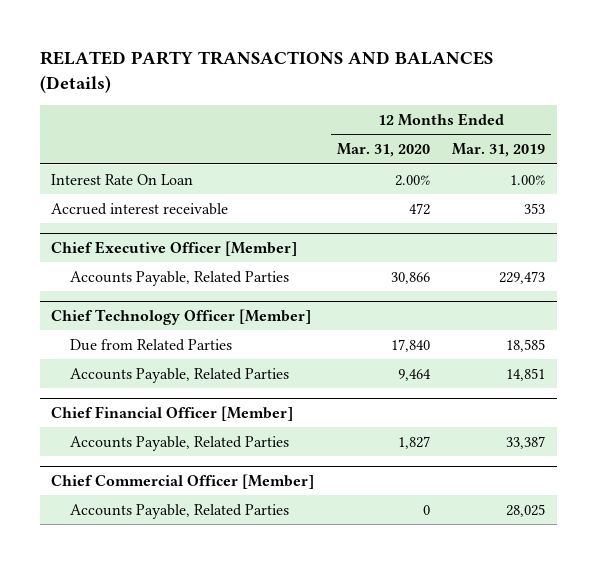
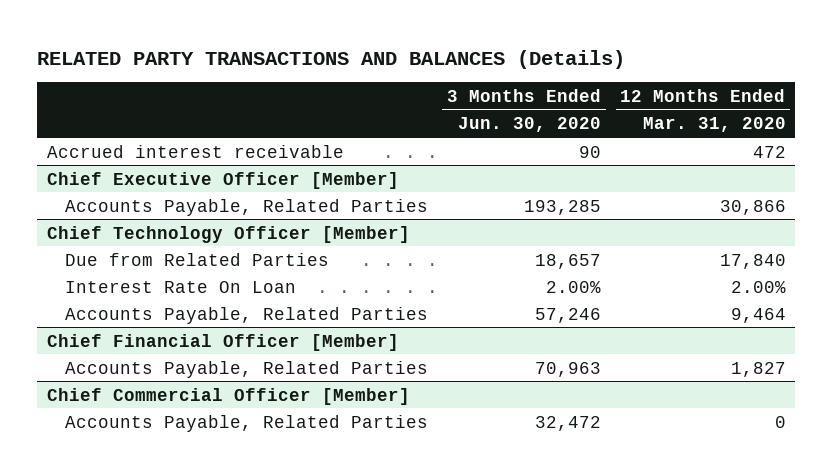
- | 12 Months Ended Mar. 31, 2020 | 12 Months Ended Mar. 31, 2019
+ | 3 Months Ended Jun. 30, 2020 | 12 Months Ended Mar. 31, 2020
- Interest Rate On Loan | 2.00% | 1.00%
@ Chief Technology Officer [Member]
+ Interest Rate On Loan | 2.00% | 2.00%

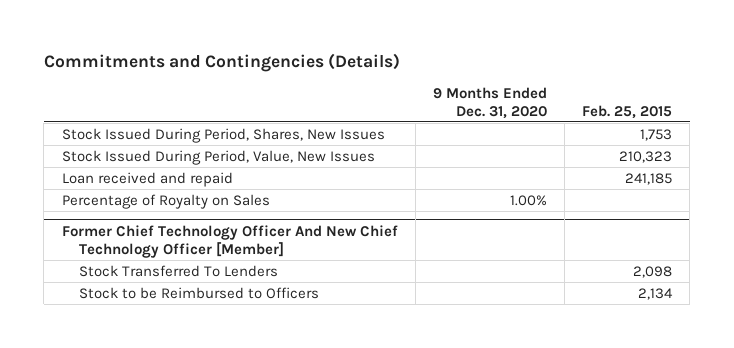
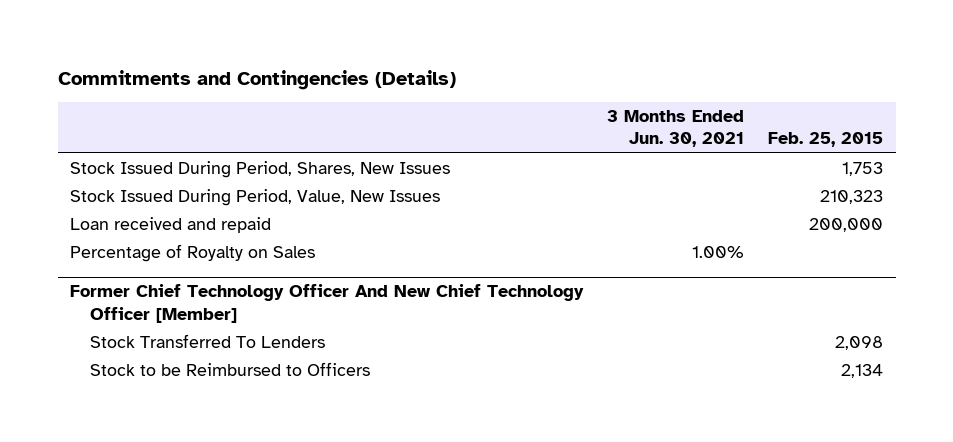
- | 9 Months Ended Dec. 31, 2020 | Feb. 25, 2015
+ | 3 Months Ended Jun. 30, 2021 | Feb. 25, 2015
- Loan received and repaid | | 241,185
+ Loan received and repaid | | 200,000

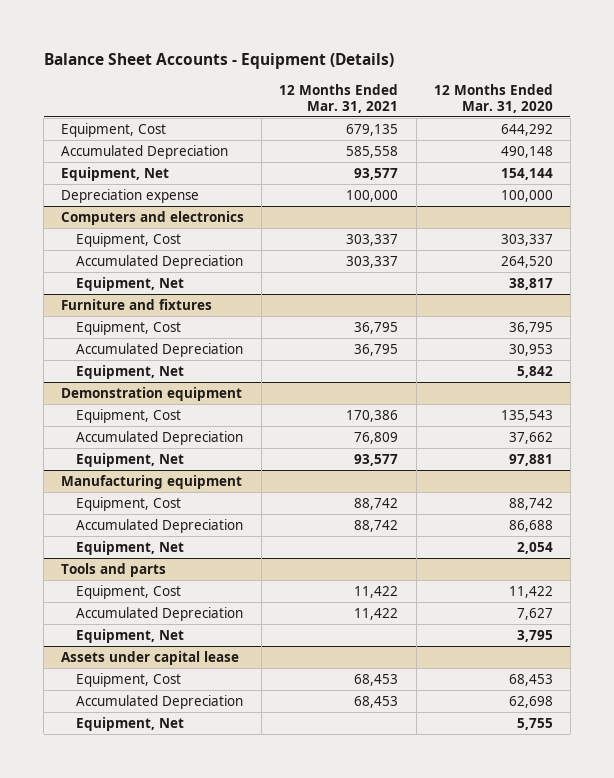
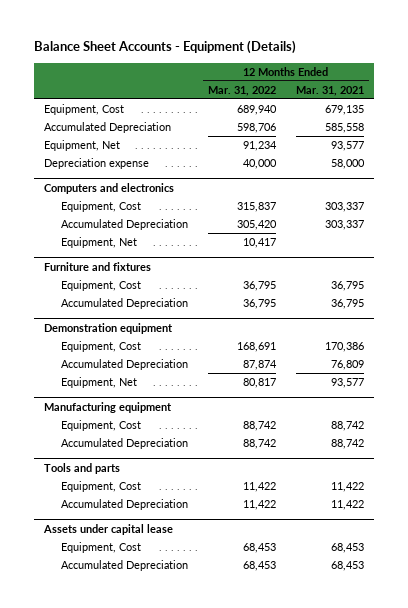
- | 12 Months Ended Mar. 31, 2021 | 12 Months Ended Mar. 31, 2020
+ | 12 Months Ended Mar. 31, 2022 | 12 Months Ended Mar. 31, 2021
- Depreciation expense | 100,000 | 100,000
+ Depreciation expense | 40,000 | 58,000
@ Furniture and fixtures
- Equipment, Net | | 5,842
@ Manufacturing equipment
- Equipment, Net | | 2,054
@ Tools and parts
- Equipment, Net | | 3,795
@ Assets under capital lease
- Equipment, Net | | 5,755

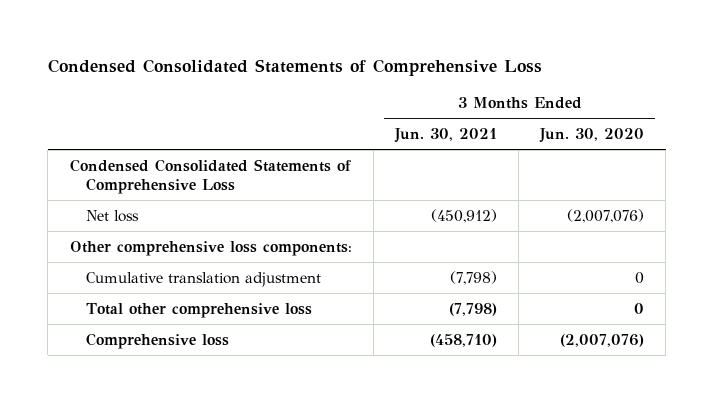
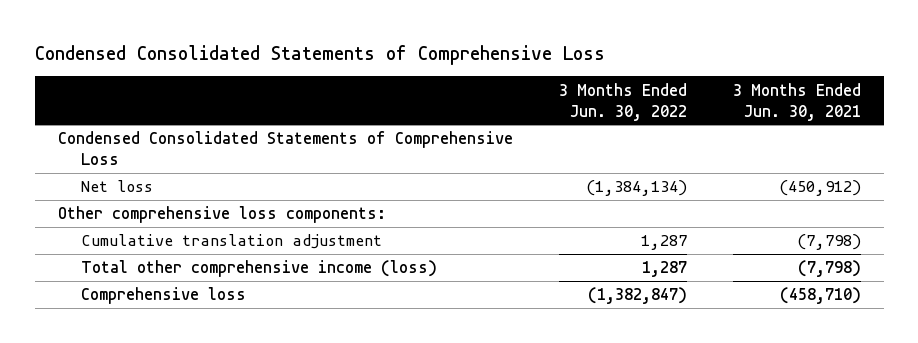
- | 3 Months Ended Jun. 30, 2021 | 3 Months Ended Jun. 30, 2020
+ | 3 Months Ended Jun. 30, 2022 | 3 Months Ended Jun. 30, 2021
- Total other comprehensive loss | (7,798) | 0
+ Total other comprehensive income (loss) | 1,287 | (7,798)

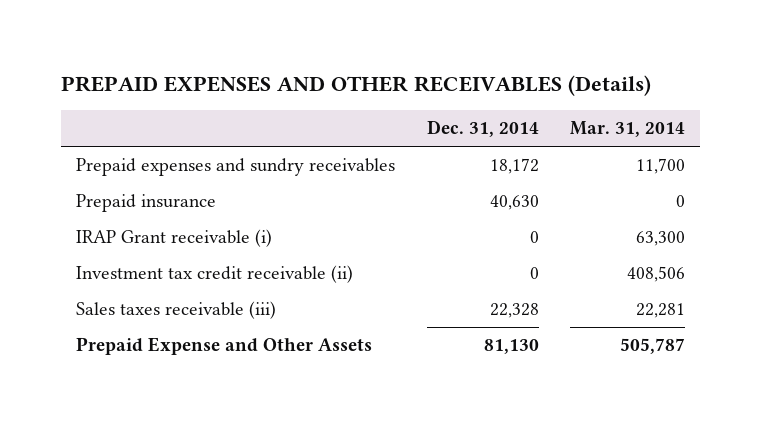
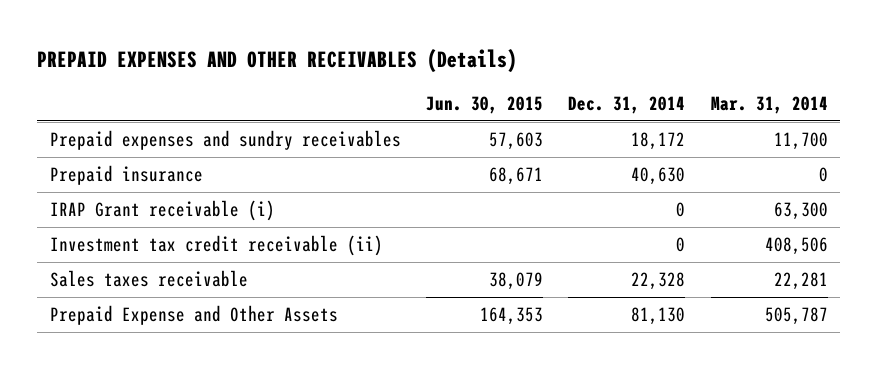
- | Dec. 31, 2014 | Mar. 31, 2014
+ | Jun. 30, 2015 | Dec. 31, 2014 | Mar. 31, 2014
- Sales taxes receivable (iii) | 22,328 | 22,281
+ Sales taxes receivable | 38,079 | 22,328 | 22,281

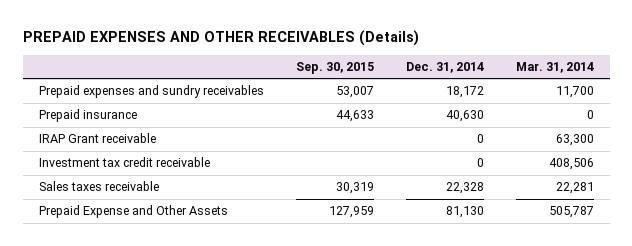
- | Jun. 30, 2015 | Dec. 31, 2014 | Mar. 31, 2014
+ | Sep. 30, 2015 | Dec. 31, 2014 | Mar. 31, 2014
- IRAP Grant receivable (i) | | 0 | 63,300
- Investment tax credit receivable (ii) | | 0 | 408,506
+ IRAP Grant receivable | | 0 | 63,300
+ Investment tax credit receivable | | 0 | 408,506

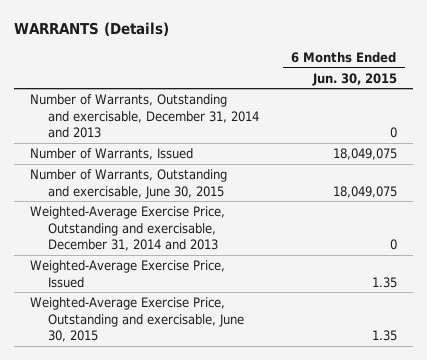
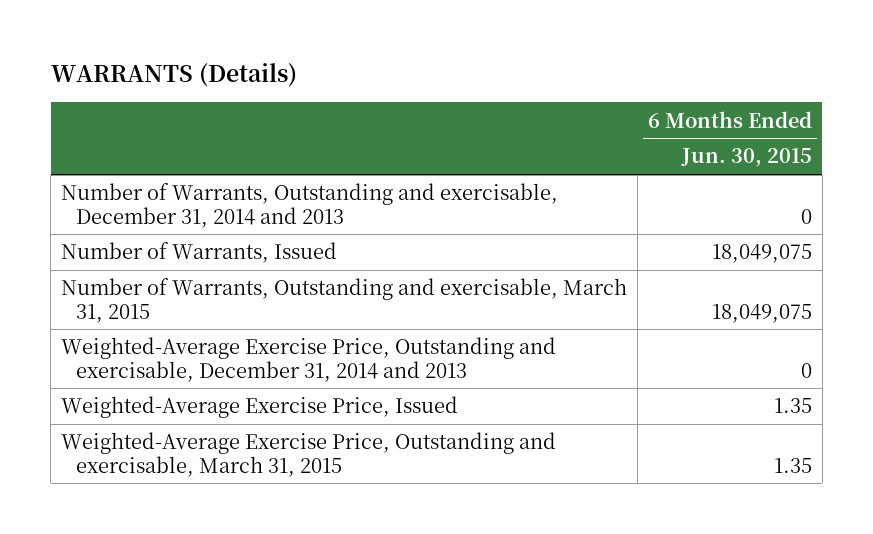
- Number of Warrants, Outstanding and exercisable, June 30, 2015 | 18,049,075
+ Number of Warrants, Outstanding and exercisable, March 31, 2015 | 18,049,075
- Weighted-Average Exercise Price, Outstanding and exercisable, June 30, 2015 | 1.35
+ Weighted-Average Exercise Price, Outstanding and exercisable, March 31, 2015 | 1.35

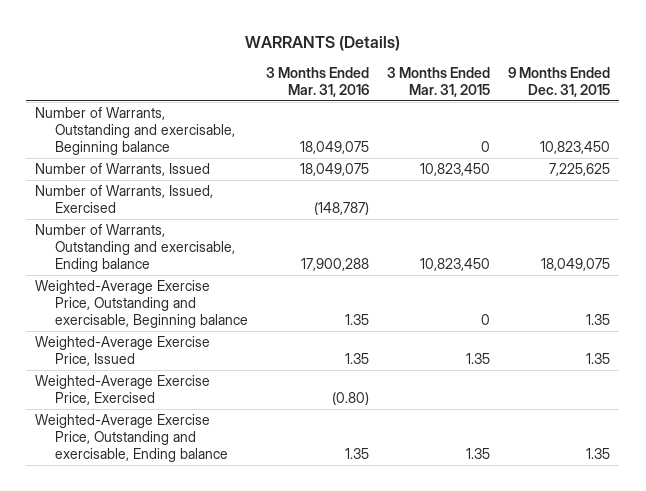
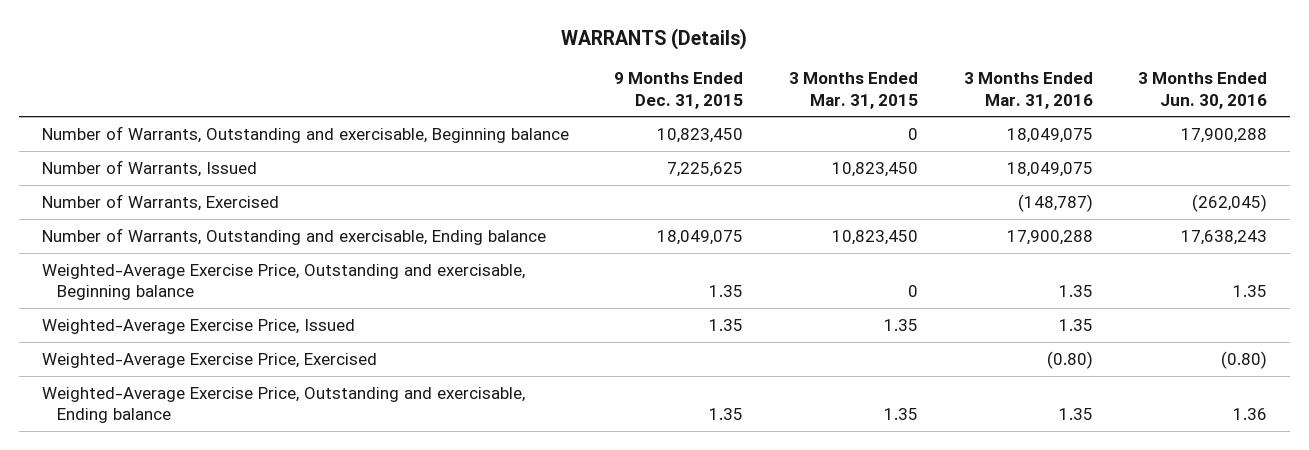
- | 3 Months Ended Mar. 31, 2016 | 3 Months Ended Mar. 31, 2015 | 9 Months Ended Dec. 31, 2015
+ | 9 Months Ended Dec. 31, 2015 | 3 Months Ended Mar. 31, 2015 | 3 Months Ended Mar. 31, 2016 | 3 Months Ended Jun. 30, 2016
- Number of Warrants, Issued, Exercised | (148,787) | |
+ Number of Warrants, Exercised | | | (148,787) | (262,045)

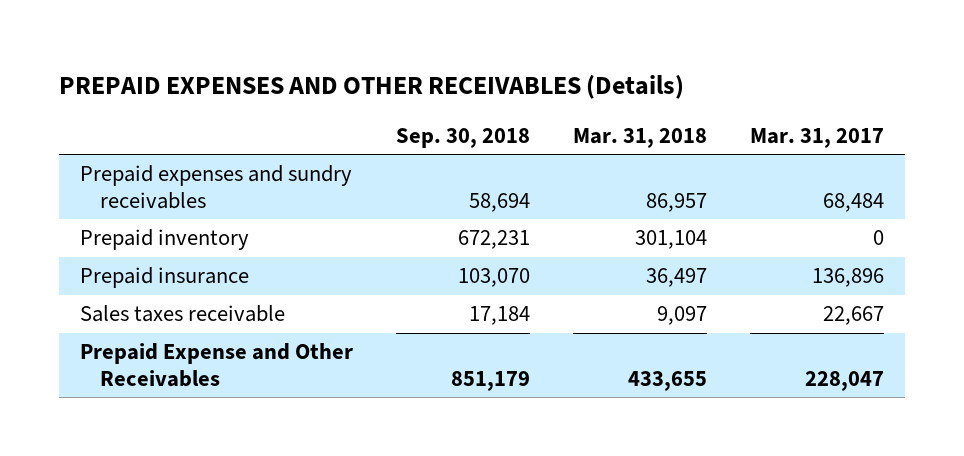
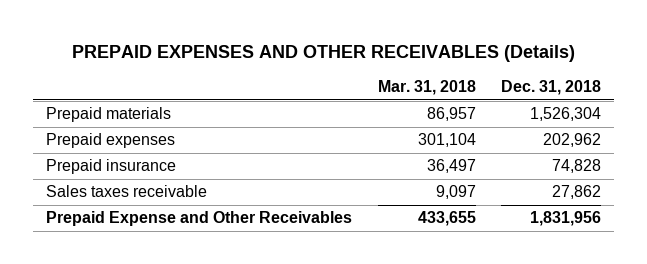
- | Sep. 30, 2018 | Mar. 31, 2018 | Mar. 31, 2017
+ | Mar. 31, 2018 | Dec. 31, 2018
- Prepaid expenses and sundry receivables | 58,694 | 86,957 | 68,484
- Prepaid inventory | 672,231 | 301,104 | 0
+ Prepaid materials | 86,957 | 1,526,304
+ Prepaid expenses | 301,104 | 202,962

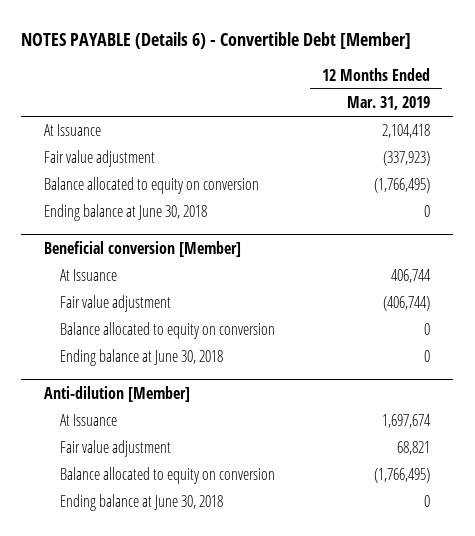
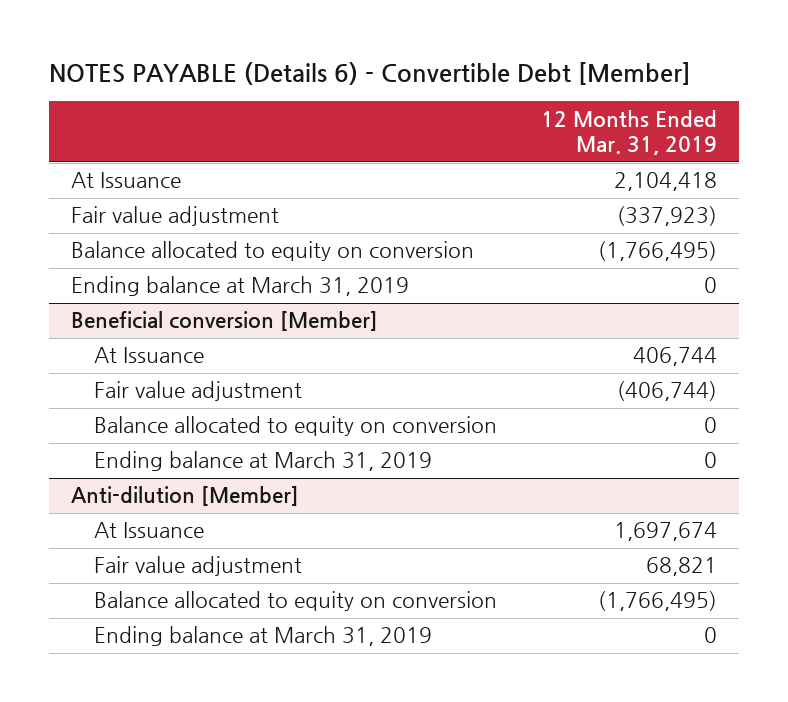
- Ending balance at June 30, 2018 | 0
+ Ending balance at March 31, 2019 | 0
@ Beneficial conversion [Member]
- Ending balance at June 30, 2018 | 0
+ Ending balance at March 31, 2019 | 0
@ Anti-dilution [Member]
- Ending balance at June 30, 2018 | 0
+ Ending balance at March 31, 2019 | 0

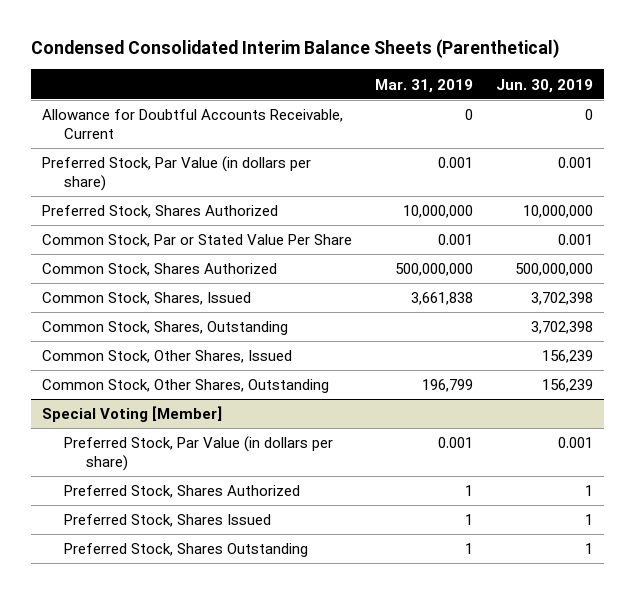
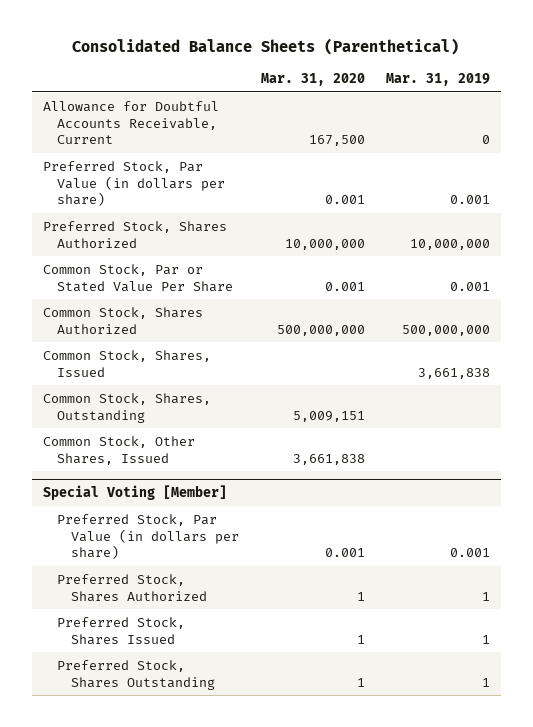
- Condensed Consolidated Interim Balance Sheets (Parenthetical)
+ Consolidated Balance Sheets (Parenthetical)
- | Mar. 31, 2019 | Jun. 30, 2019
+ | Mar. 31, 2020 | Mar. 31, 2019
- Common Stock, Other Shares, Outstanding | 196,799 | 156,239

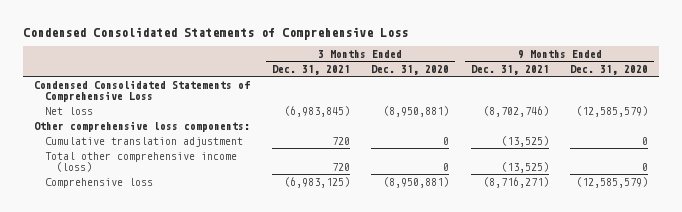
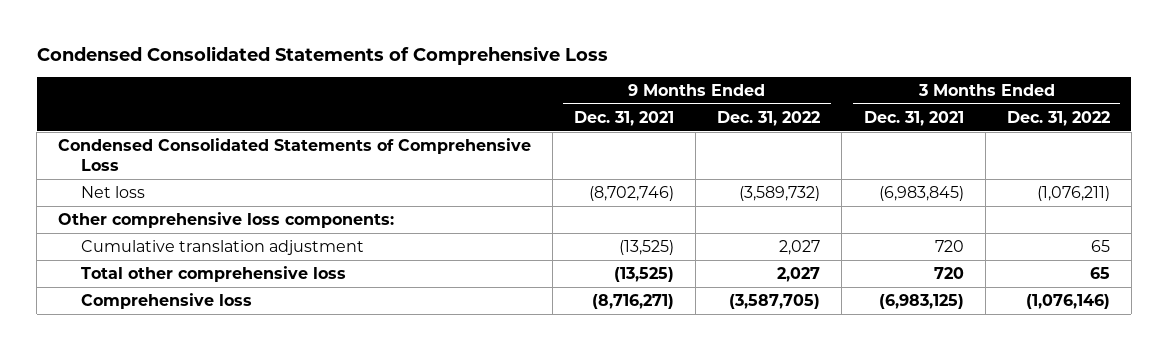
- | 3 Months Ended Dec. 31, 2021 | 3 Months Ended Dec. 31, 2020 | 9 Months Ended Dec. 31, 2021 | 9 Months Ended Dec. 31, 2020
+ | 9 Months Ended Dec. 31, 2021 | 9 Months Ended Dec. 31, 2022 | 3 Months Ended Dec. 31, 2021 | 3 Months Ended Dec. 31, 2022
- Total other comprehensive income (loss) | 720 | 0 | (13,525) | 0
+ Total other comprehensive loss | (13,525) | 2,027 | 720 | 65

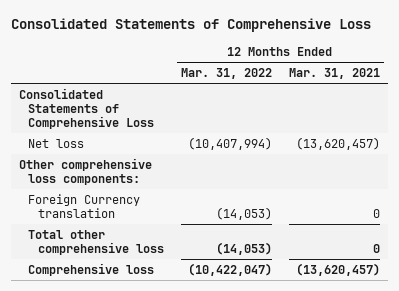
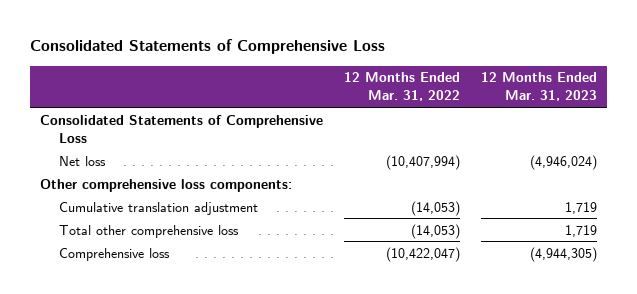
- | 12 Months Ended Mar. 31, 2022 | 12 Months Ended Mar. 31, 2021
+ | 12 Months Ended Mar. 31, 2022 | 12 Months Ended Mar. 31, 2023
- Foreign Currency translation | (14,053) | 0
+ Cumulative translation adjustment | (14,053) | 1,719

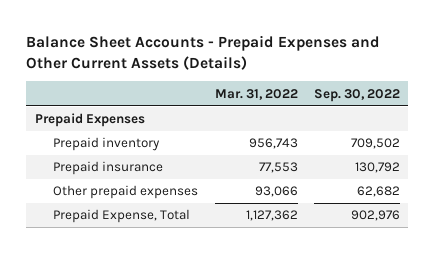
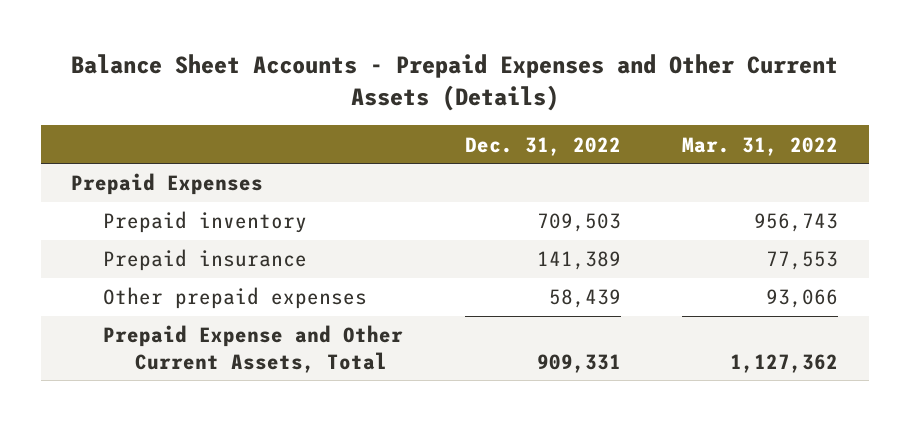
- | Mar. 31, 2022 | Sep. 30, 2022
+ | Dec. 31, 2022 | Mar. 31, 2022
- Prepaid Expense, Total | 1,127,362 | 902,976
+ Prepaid Expense and Other Current Assets, Total | 909,331 | 1,127,362

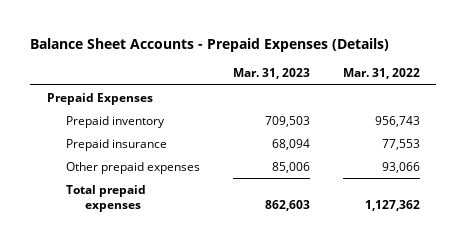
- Balance Sheet Accounts - Prepaid Expenses and Other Current Assets (Details)
+ Balance Sheet Accounts - Prepaid Expenses (Details)
- | Dec. 31, 2022 | Mar. 31, 2022
+ | Mar. 31, 2023 | Mar. 31, 2022
- Prepaid Expense and Other Current Assets, Total | 909,331 | 1,127,362
+ Total prepaid expenses | 862,603 | 1,127,362

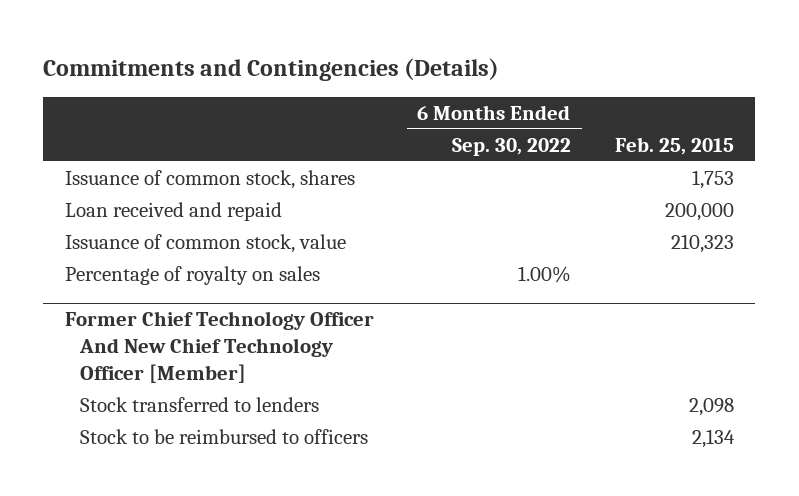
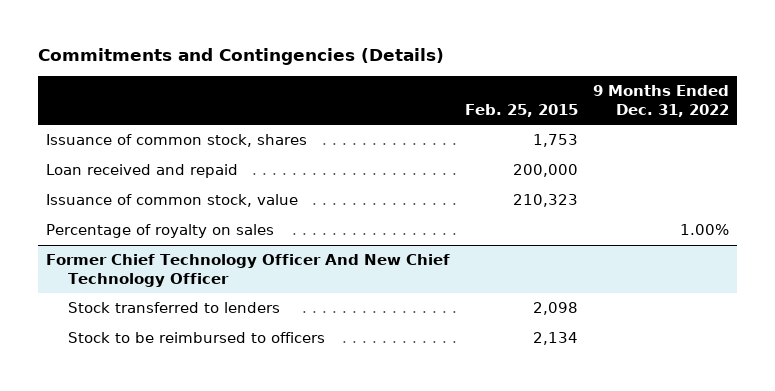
- | 6 Months Ended Sep. 30, 2022 | Feb. 25, 2015
+ | Feb. 25, 2015 | 9 Months Ended Dec. 31, 2022
- Former Chief Technology Officer And New Chief Technology Officer [Member]
+ Former Chief Technology Officer And New Chief Technology Officer

